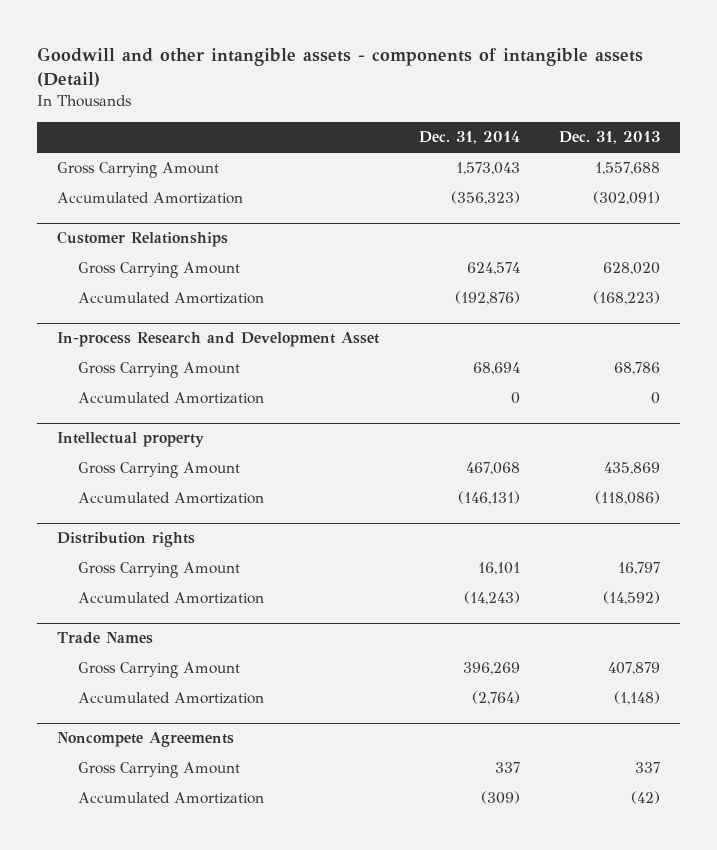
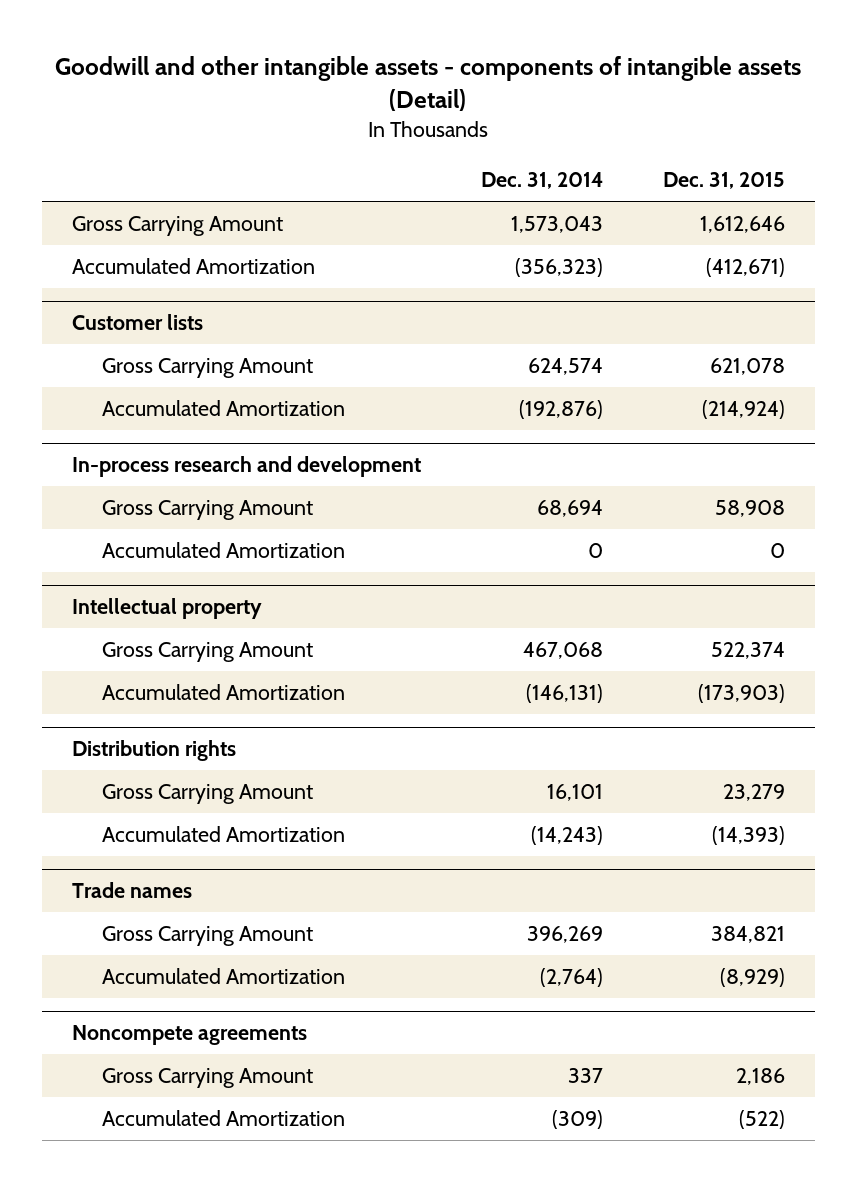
- | Dec. 31, 2014 | Dec. 31, 2013
+ | Dec. 31, 2014 | Dec. 31, 2015
- Customer Relationships
+ Customer lists
- In-process Research and Development Asset
+ In-process research and development
- Trade Names
+ Trade names
- Noncompete Agreements
+ Noncompete agreements

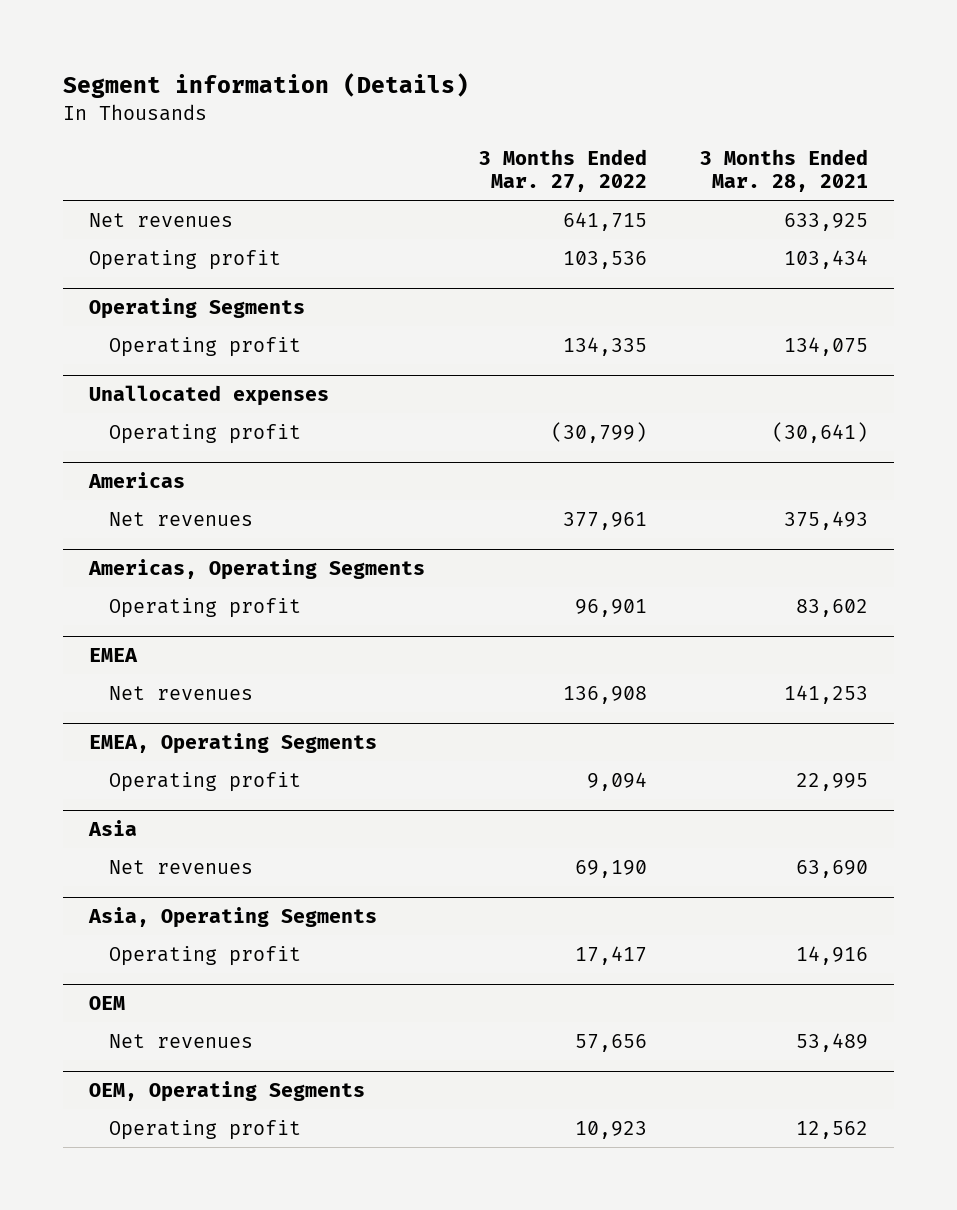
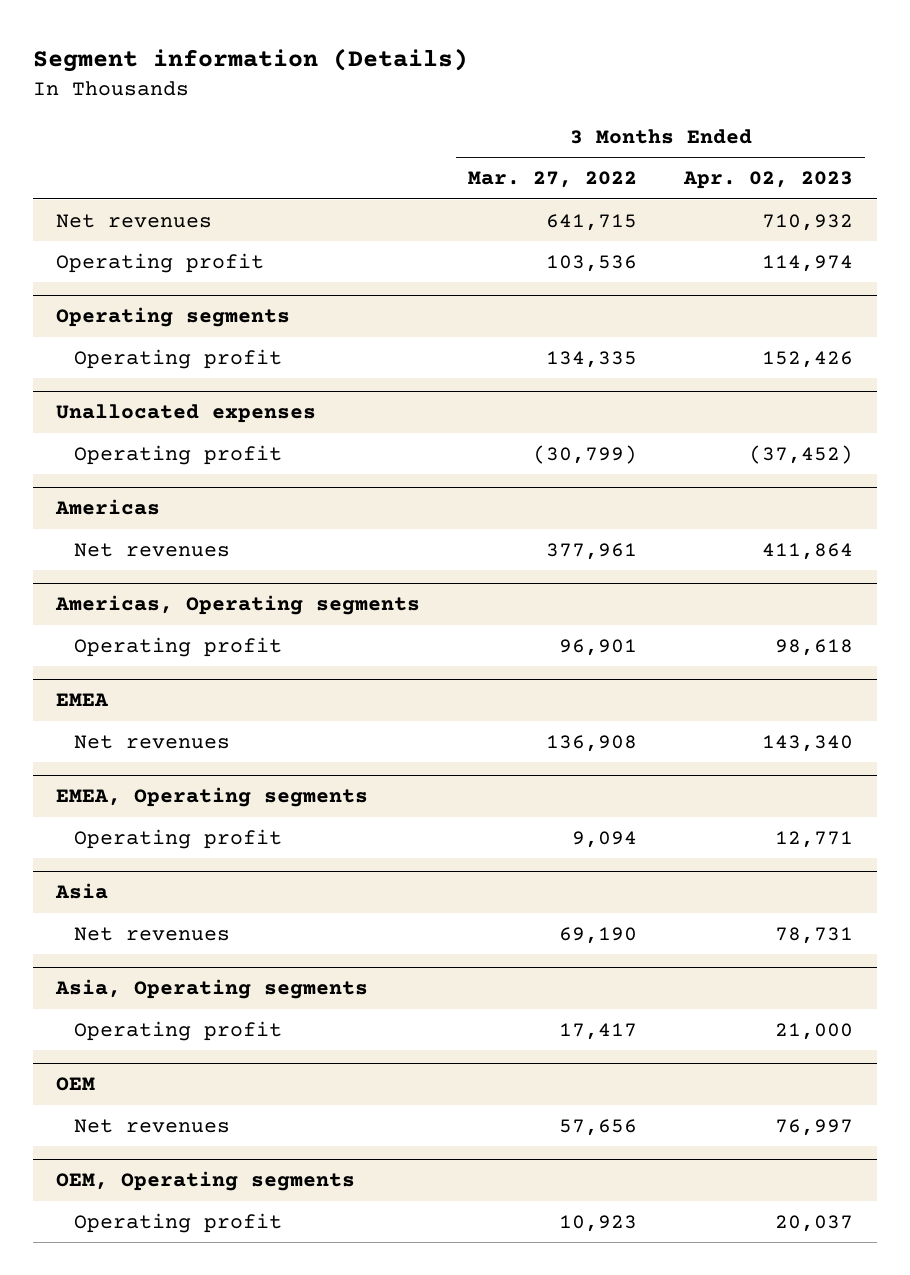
- | 3 Months Ended Mar. 27, 2022 | 3 Months Ended Mar. 28, 2021
+ | 3 Months Ended Mar. 27, 2022 | 3 Months Ended Apr. 02, 2023
- Operating Segments
+ Operating segments
- Americas, Operating Segments
+ Americas, Operating segments
- EMEA, Operating Segments
+ EMEA, Operating segments
- Asia, Operating Segments
+ Asia, Operating segments
- OEM, Operating Segments
+ OEM, Operating segments

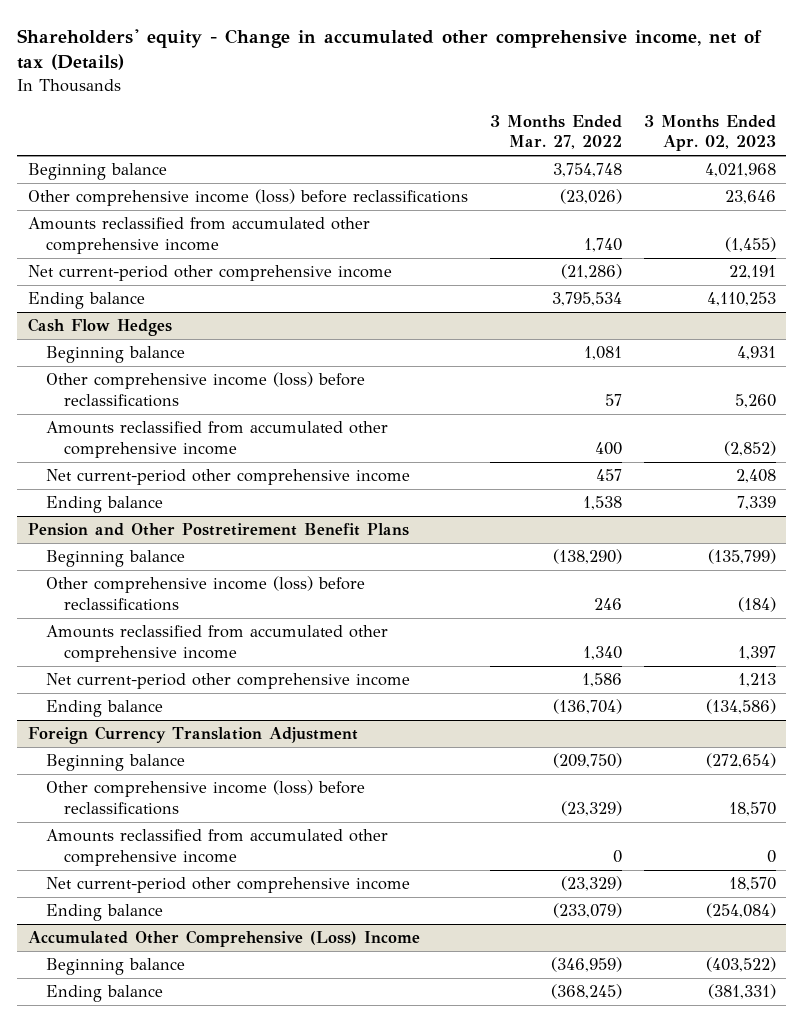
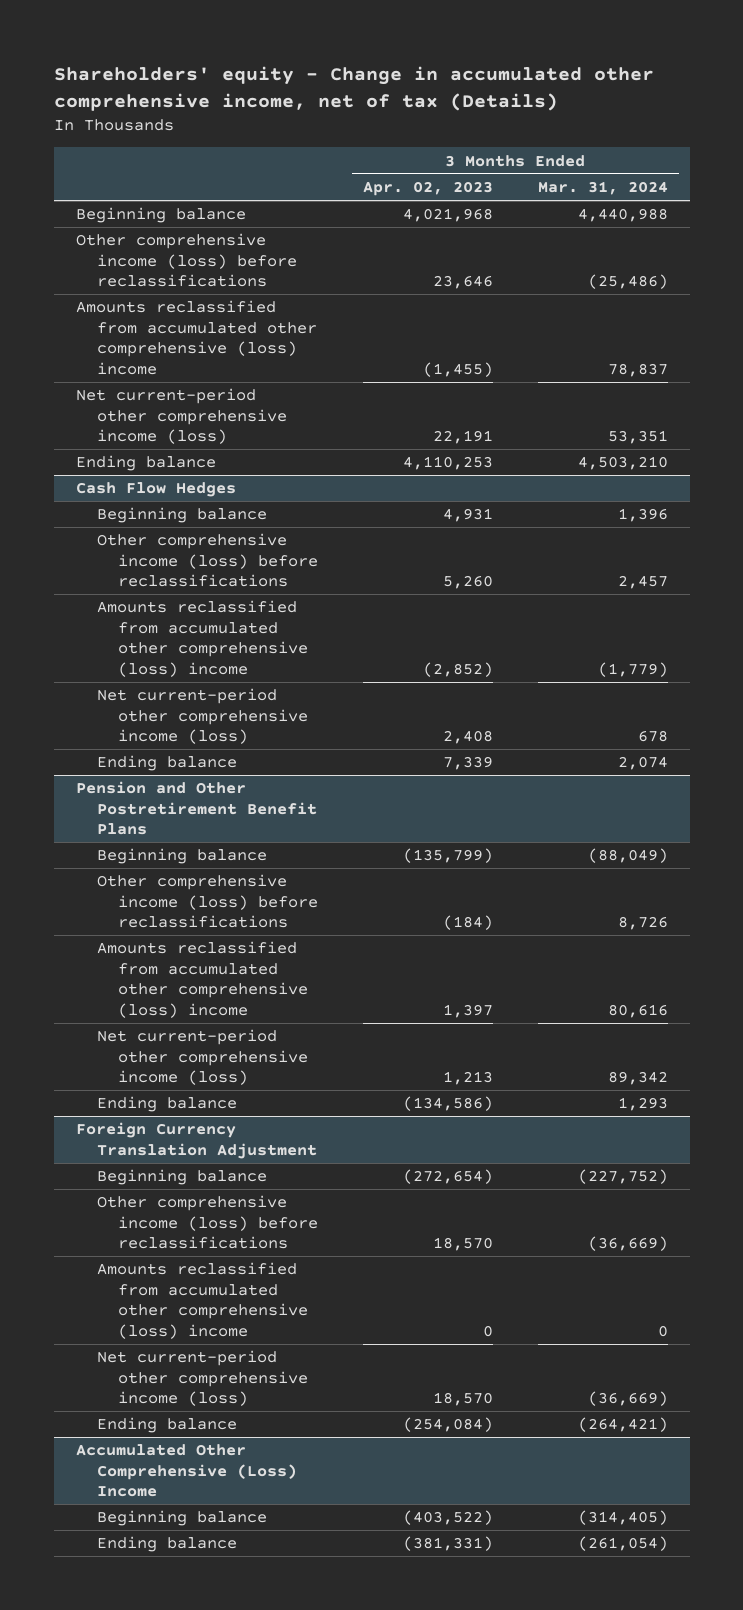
- | 3 Months Ended Mar. 27, 2022 | 3 Months Ended Apr. 02, 2023
+ | 3 Months Ended Apr. 02, 2023 | 3 Months Ended Mar. 31, 2024
- Amounts reclassified from accumulated other comprehensive income | 1,740 | (1,455)
- Net current-period other comprehensive income | (21,286) | 22,191
+ Amounts reclassified from accumulated other comprehensive (loss) income | (1,455) | 78,837
+ Net current-period other comprehensive income (loss) | 22,191 | 53,351
@ Cash Flow Hedges
- Amounts reclassified from accumulated other comprehensive income | 400 | (2,852)
- Net current-period other comprehensive income | 457 | 2,408
+ Amounts reclassified from accumulated other comprehensive (loss) income | (2,852) | (1,779)
+ Net current-period other comprehensive income (loss) | 2,408 | 678
@ Pension and Other Postretirement Benefit Plans
- Amounts reclassified from accumulated other comprehensive income | 1,340 | 1,397
- Net current-period other comprehensive income | 1,586 | 1,213
+ Amounts reclassified from accumulated other comprehensive (loss) income | 1,397 | 80,616
+ Net current-period other comprehensive income (loss) | 1,213 | 89,342
@ Foreign Currency Translation Adjustment
- Amounts reclassified from accumulated other comprehensive income | 0 | 0
- Net current-period other comprehensive income | (23,329) | 18,570
+ Amounts reclassified from accumulated other comprehensive (loss) income | 0 | 0
+ Net current-period other comprehensive income (loss) | 18,570 | (36,669)

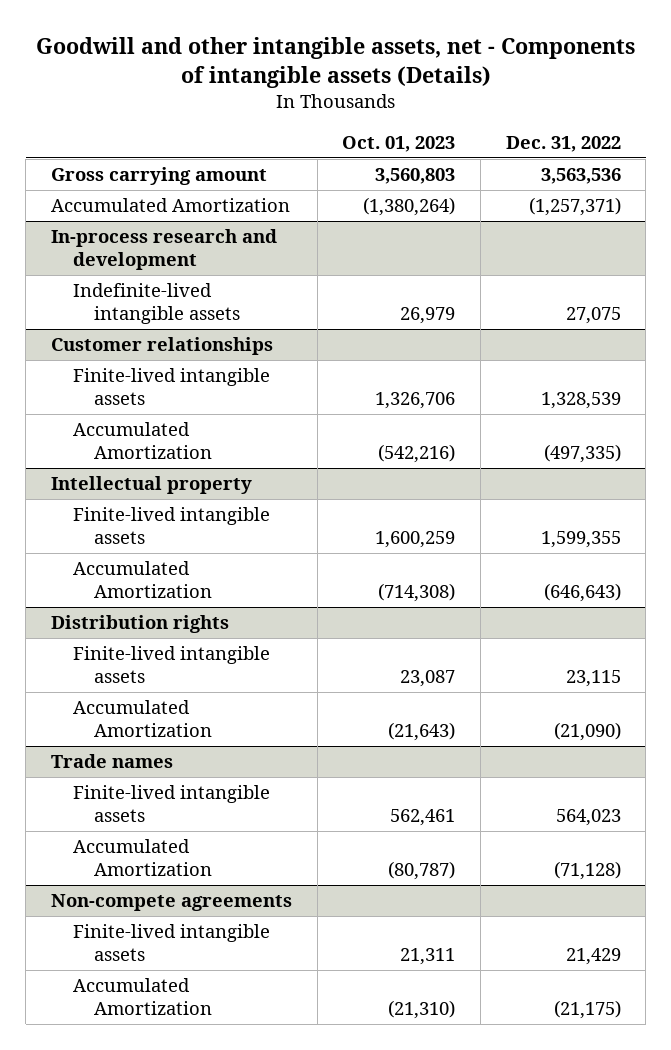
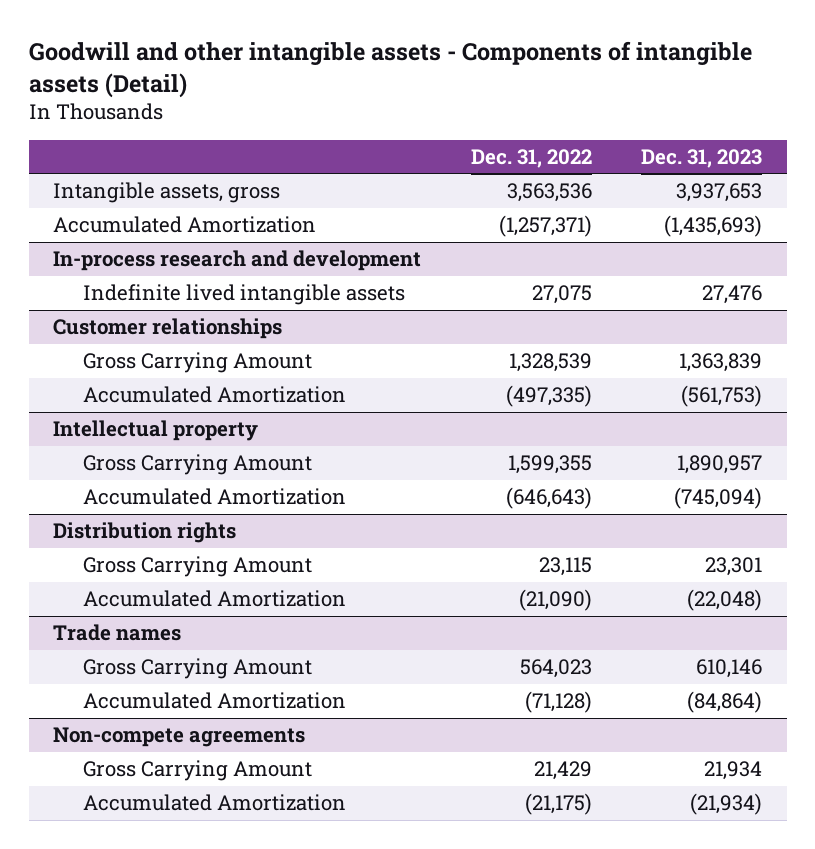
- Goodwill and other intangible assets, net - Components of intangible assets (Details)
+ Goodwill and other intangible assets - Components of intangible assets (Detail)
- | Oct. 01, 2023 | Dec. 31, 2022
+ | Dec. 31, 2022 | Dec. 31, 2023
- Gross carrying amount | 3,560,803 | 3,563,536
+ Intangible assets, gross | 3,563,536 | 3,937,653
@ In-process research and development
- Indefinite-lived intangible assets | 26,979 | 27,075
+ Indefinite lived intangible assets | 27,075 | 27,476
@ Customer relationships
- Finite-lived intangible assets | 1,326,706 | 1,328,539
+ Gross Carrying Amount | 1,328,539 | 1,363,839
@ Intellectual property
- Finite-lived intangible assets | 1,600,259 | 1,599,355
+ Gross Carrying Amount | 1,599,355 | 1,890,957
@ Distribution rights
- Finite-lived intangible assets | 23,087 | 23,115
+ Gross Carrying Amount | 23,115 | 23,301
@ Trade names
- Finite-lived intangible assets | 562,461 | 564,023
+ Gross Carrying Amount | 564,023 | 610,146
@ Non-compete agreements
- Finite-lived intangible assets | 21,311 | 21,429
+ Gross Carrying Amount | 21,429 | 21,934

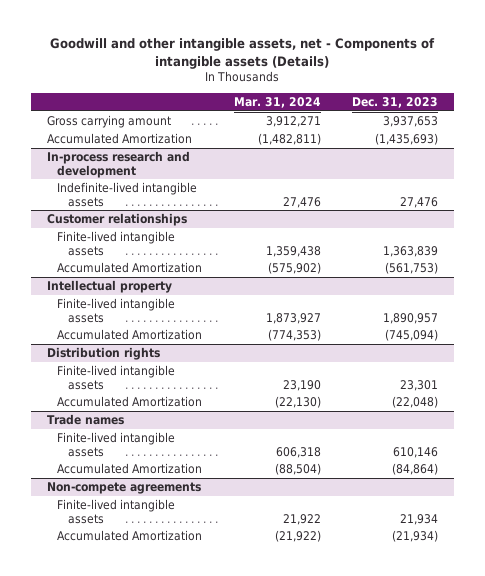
- Goodwill and other intangible assets - Components of intangible assets (Detail)
+ Goodwill and other intangible assets, net - Components of intangible assets (Details)
- | Dec. 31, 2022 | Dec. 31, 2023
+ | Mar. 31, 2024 | Dec. 31, 2023
- Intangible assets, gross | 3,563,536 | 3,937,653
+ Gross carrying amount | 3,912,271 | 3,937,653
@ In-process research and development
- Indefinite lived intangible assets | 27,075 | 27,476
+ Indefinite-lived intangible assets | 27,476 | 27,476
@ Customer relationships
- Gross Carrying Amount | 1,328,539 | 1,363,839
+ Finite-lived intangible assets | 1,359,438 | 1,363,839
@ Intellectual property
- Gross Carrying Amount | 1,599,355 | 1,890,957
+ Finite-lived intangible assets | 1,873,927 | 1,890,957
@ Distribution rights
- Gross Carrying Amount | 23,115 | 23,301
+ Finite-lived intangible assets | 23,190 | 23,301
@ Trade names
- Gross Carrying Amount | 564,023 | 610,146
+ Finite-lived intangible assets | 606,318 | 610,146
@ Non-compete agreements
- Gross Carrying Amount | 21,429 | 21,934
+ Finite-lived intangible assets | 21,922 | 21,934

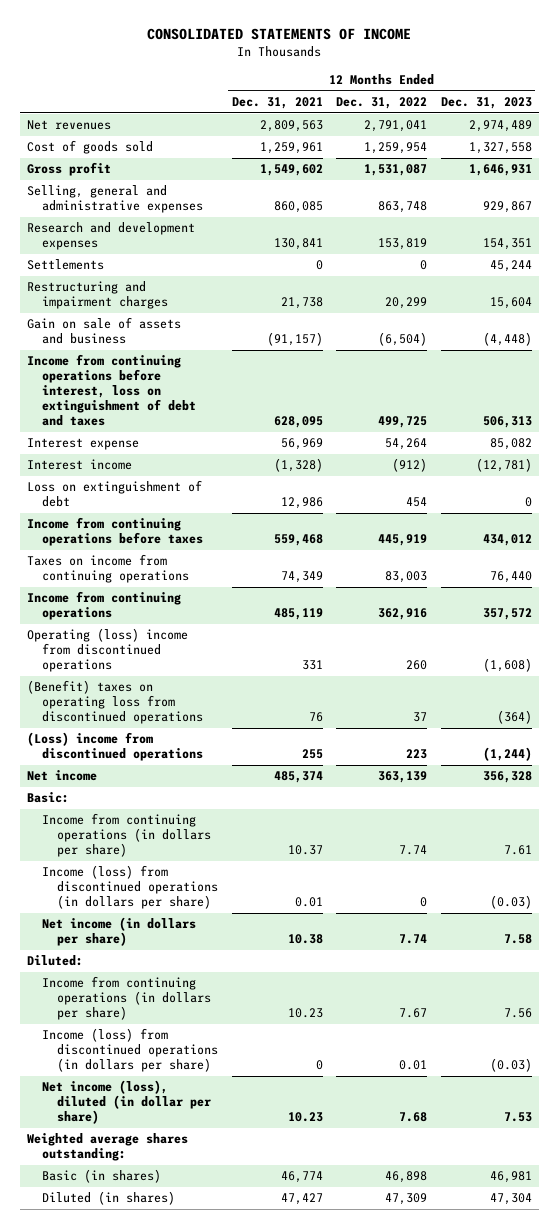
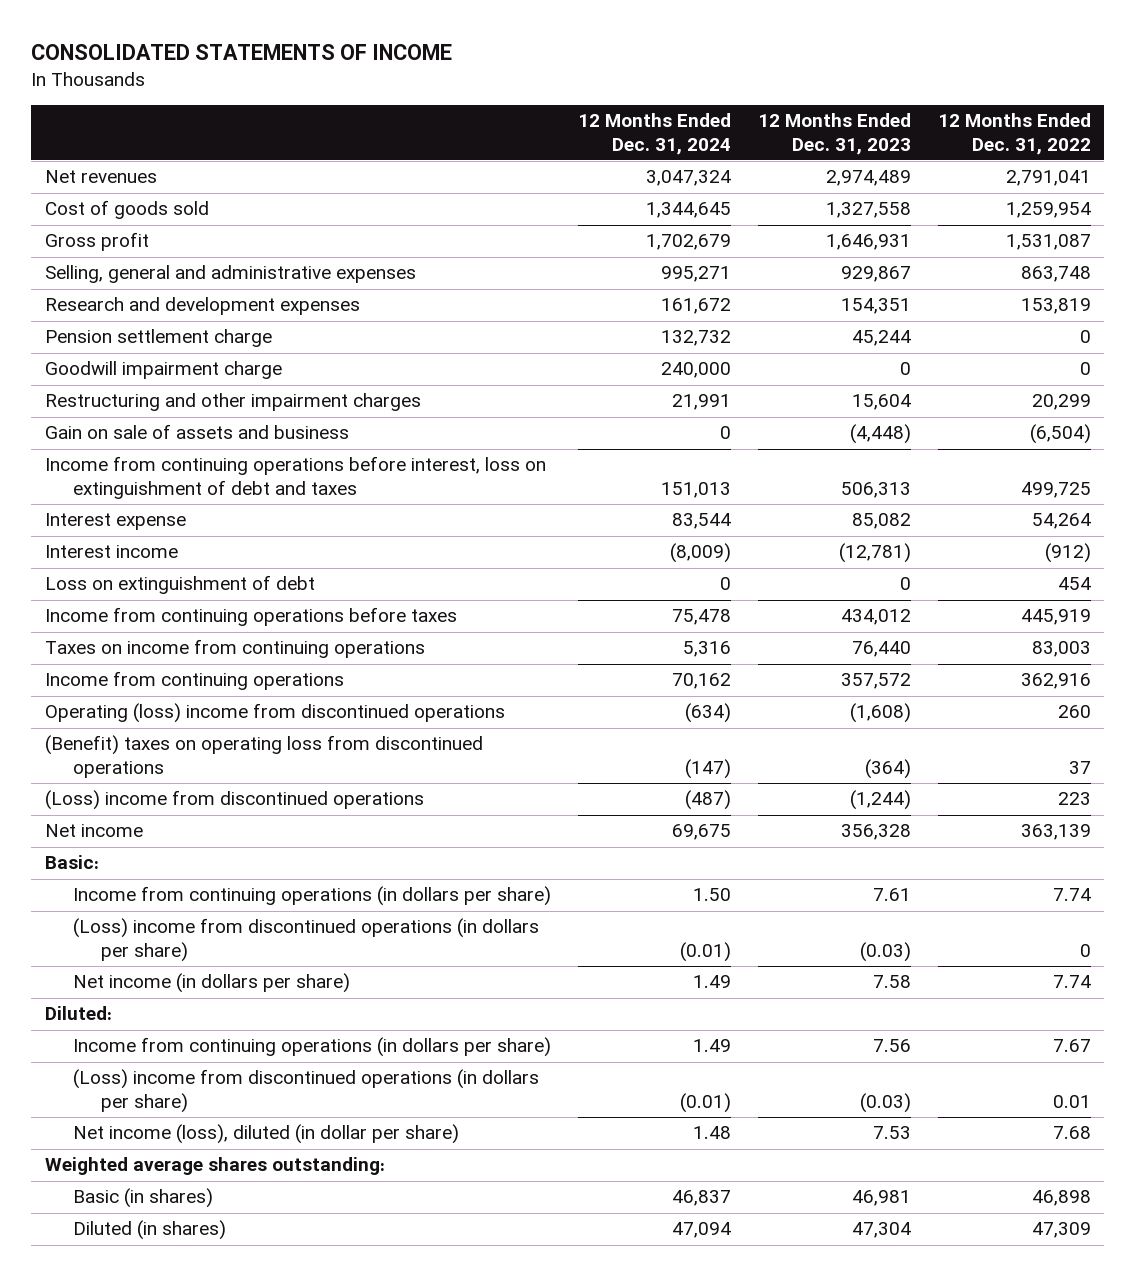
- | 12 Months Ended Dec. 31, 2021 | 12 Months Ended Dec. 31, 2022 | 12 Months Ended Dec. 31, 2023
+ | 12 Months Ended Dec. 31, 2024 | 12 Months Ended Dec. 31, 2023 | 12 Months Ended Dec. 31, 2022
- Settlements | 0 | 0 | 45,244
- Restructuring and impairment charges | 21,738 | 20,299 | 15,604
+ Pension settlement charge | 132,732 | 45,244 | 0
+ Goodwill impairment charge | 240,000 | 0 | 0
+ Restructuring and other impairment charges | 21,991 | 15,604 | 20,299
- Income (loss) from discontinued operations (in dollars per share) | 0.01 | 0 | (0.03)
+ (Loss) income from discontinued operations (in dollars per share) | (0.01) | (0.03) | 0
- Income (loss) from discontinued operations (in dollars per share) | 0 | 0.01 | (0.03)
+ (Loss) income from discontinued operations (in dollars per share) | (0.01) | (0.03) | 0.01

